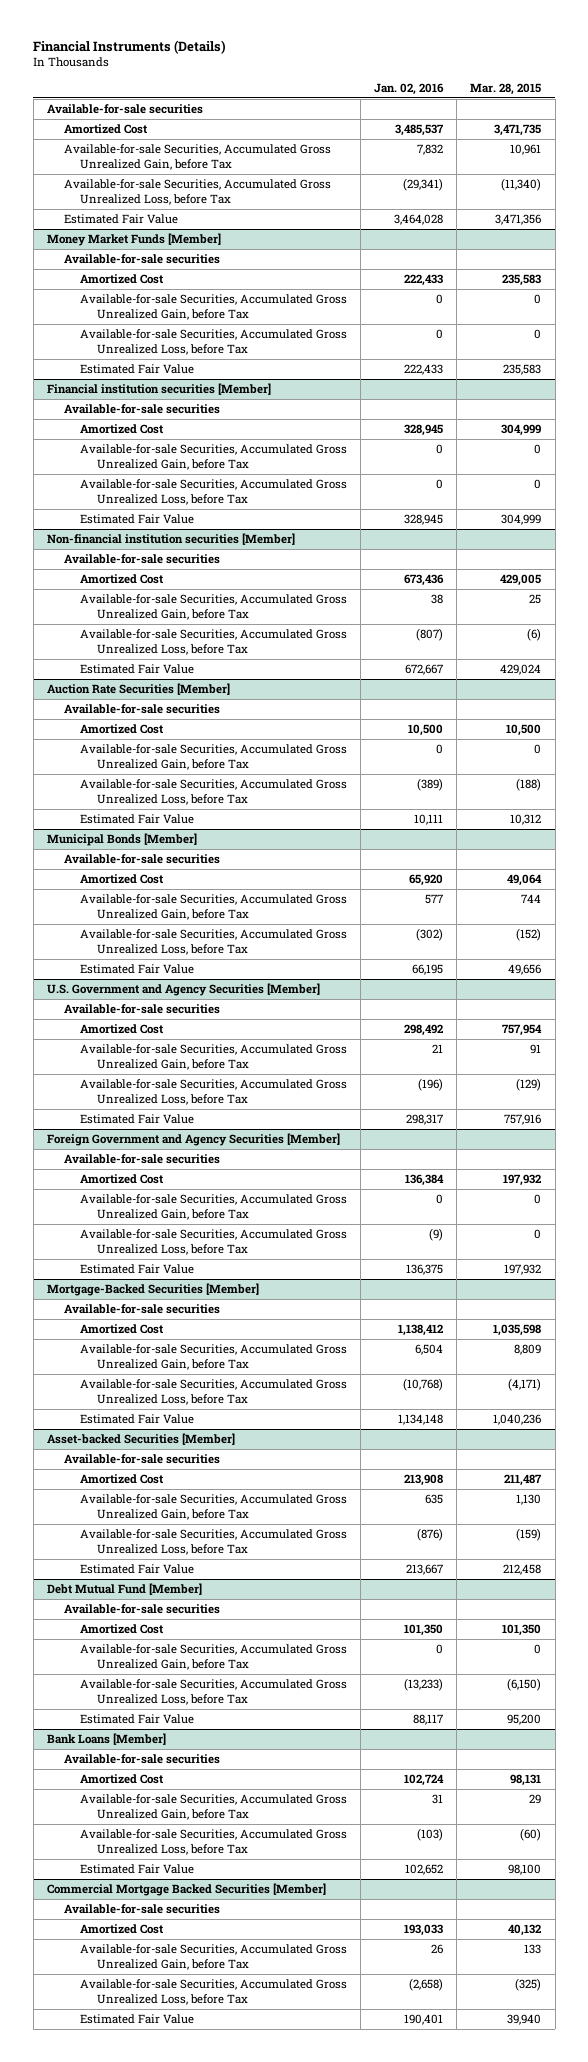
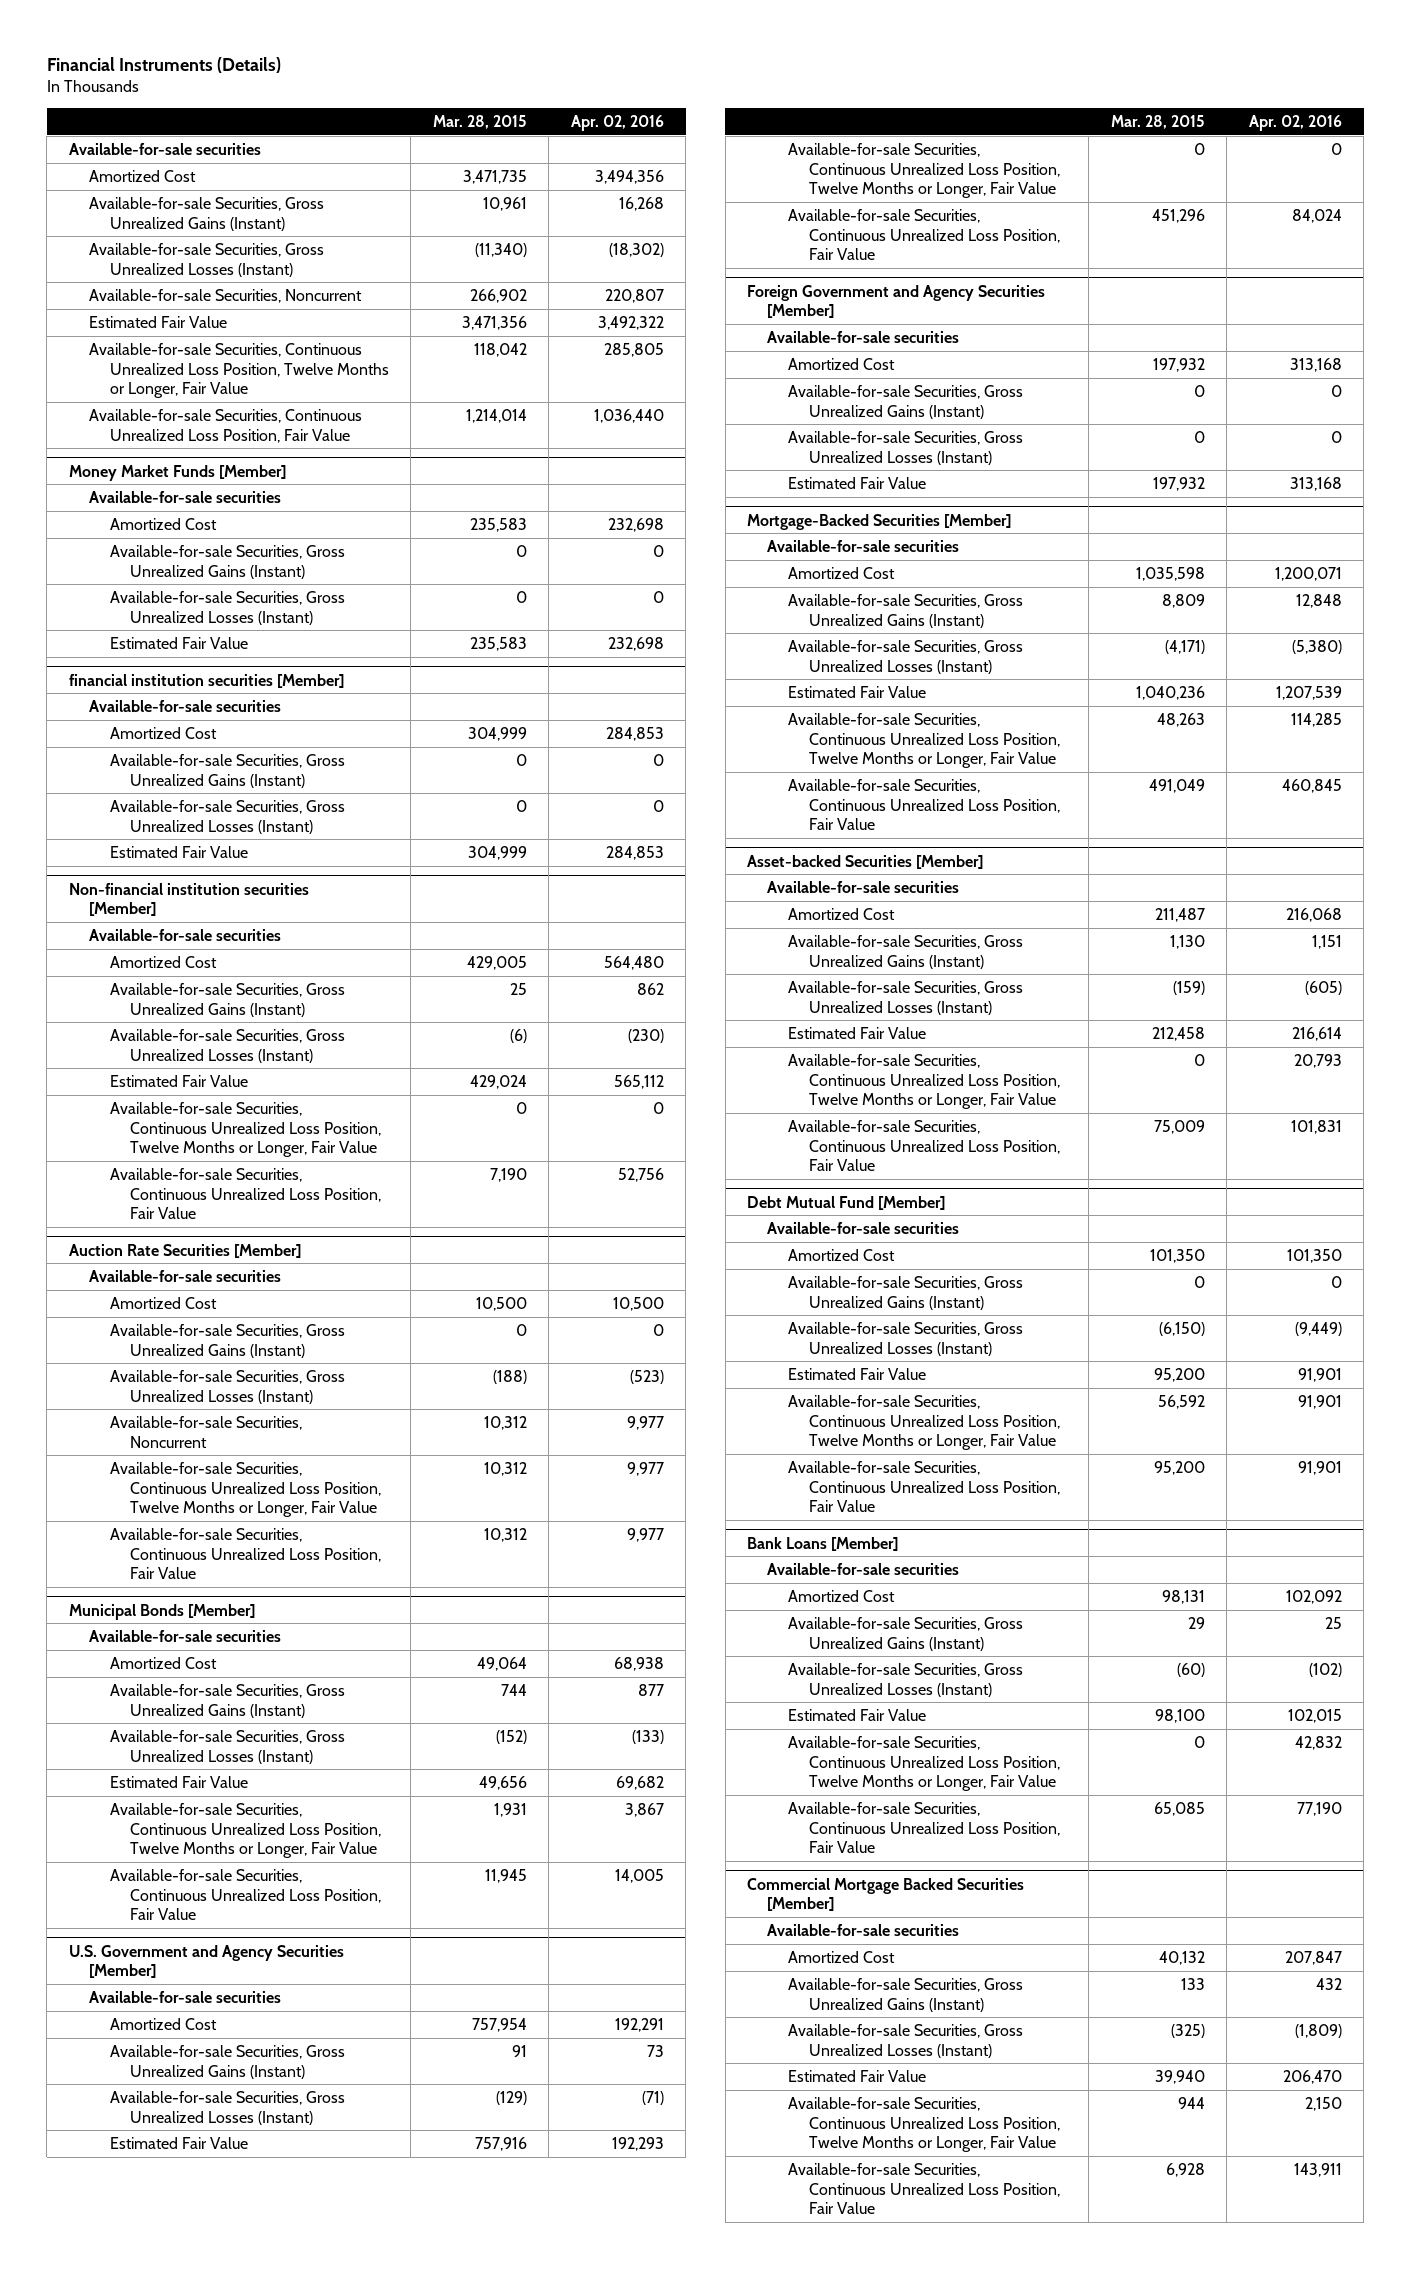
- | Jan. 02, 2016 | Mar. 28, 2015
+ | Mar. 28, 2015 | Apr. 02, 2016
- Available-for-sale Securities, Accumulated Gross Unrealized Gain, before Tax | 7,832 | 10,961
- Available-for-sale Securities, Accumulated Gross Unrealized Loss, before Tax | (29,341) | (11,340)
+ Available-for-sale Securities, Gross Unrealized Gains (Instant) | 10,961 | 16,268
+ Available-for-sale Securities, Gross Unrealized Losses (Instant) | (11,340) | (18,302)
+ Available-for-sale Securities, Noncurrent | 266,902 | 220,807
+ Available-for-sale Securities, Continuous Unrealized Loss Position, Twelve Months or Longer, Fair Value | 118,042 | 285,805
+ Available-for-sale Securities, Continuous Unrealized Loss Position, Fair Value | 1,214,014 | 1,036,440
@ Money Market Funds [Member]
- Available-for-sale Securities, Accumulated Gross Unrealized Gain, before Tax | 0 | 0
- Available-for-sale Securities, Accumulated Gross Unrealized Loss, before Tax | 0 | 0
+ Available-for-sale Securities, Gross Unrealized Gains (Instant) | 0 | 0
+ Available-for-sale Securities, Gross Unrealized Losses (Instant) | 0 | 0
- Financial institution securities [Member]
+ financial institution securities [Member]
- Available-for-sale Securities, Accumulated Gross Unrealized Gain, before Tax | 0 | 0
- Available-for-sale Securities, Accumulated Gross Unrealized Loss, before Tax | 0 | 0
+ Available-for-sale Securities, Gross Unrealized Gains (Instant) | 0 | 0
+ Available-for-sale Securities, Gross Unrealized Losses (Instant) | 0 | 0
@ Non-financial institution securities [Member]
- Available-for-sale Securities, Accumulated Gross Unrealized Gain, before Tax | 38 | 25
- Available-for-sale Securities, Accumulated Gross Unrealized Loss, before Tax | (807) | (6)
+ Available-for-sale Securities, Gross Unrealized Gains (Instant) | 25 | 862
+ Available-for-sale Securities, Gross Unrealized Losses (Instant) | (6) | (230)
+ Available-for-sale Securities, Continuous Unrealized Loss Position, Twelve Months or Longer, Fair Value | 0 | 0
+ Available-for-sale Securities, Continuous Unrealized Loss Position, Fair Value | 7,190 | 52,756
@ Auction Rate Securities [Member]
- Available-for-sale Securities, Accumulated Gross Unrealized Gain, before Tax | 0 | 0
- Available-for-sale Securities, Accumulated Gross Unrealized Loss, before Tax | (389) | (188)
- Estimated Fair Value | 10,111 | 10,312
+ Available-for-sale Securities, Gross Unrealized Gains (Instant) | 0 | 0
+ Available-for-sale Securities, Gross Unrealized Losses (Instant) | (188) | (523)
+ Available-for-sale Securities, Noncurrent | 10,312 | 9,977
+ Available-for-sale Securities, Continuous Unrealized Loss Position, Twelve Months or Longer, Fair Value | 10,312 | 9,977
+ Available-for-sale Securities, Continuous Unrealized Loss Position, Fair Value | 10,312 | 9,977
@ Municipal Bonds [Member]
- Available-for-sale Securities, Accumulated Gross Unrealized Gain, before Tax | 577 | 744
- Available-for-sale Securities, Accumulated Gross Unrealized Loss, before Tax | (302) | (152)
+ Available-for-sale Securities, Gross Unrealized Gains (Instant) | 744 | 877
+ Available-for-sale Securities, Gross Unrealized Losses (Instant) | (152) | (133)
+ Available-for-sale Securities, Continuous Unrealized Loss Position, Twelve Months or Longer, Fair Value | 1,931 | 3,867
+ Available-for-sale Securities, Continuous Unrealized Loss Position, Fair Value | 11,945 | 14,005
@ U.S. Government and Agency Securities [Member]
- Available-for-sale Securities, Accumulated Gross Unrealized Gain, before Tax | 21 | 91
- Available-for-sale Securities, Accumulated Gross Unrealized Loss, before Tax | (196) | (129)
+ Available-for-sale Securities, Gross Unrealized Gains (Instant) | 91 | 73
+ Available-for-sale Securities, Gross Unrealized Losses (Instant) | (129) | (71)
+ Available-for-sale Securities, Continuous Unrealized Loss Position, Twelve Months or Longer, Fair Value | 0 | 0
+ Available-for-sale Securities, Continuous Unrealized Loss Position, Fair Value | 451,296 | 84,024
@ Foreign Government and Agency Securities [Member]
- Available-for-sale Securities, Accumulated Gross Unrealized Gain, before Tax | 0 | 0
- Available-for-sale Securities, Accumulated Gross Unrealized Loss, before Tax | (9) | 0
+ Available-for-sale Securities, Gross Unrealized Gains (Instant) | 0 | 0
+ Available-for-sale Securities, Gross Unrealized Losses (Instant) | 0 | 0
@ Mortgage-Backed Securities [Member]
- Available-for-sale Securities, Accumulated Gross Unrealized Gain, before Tax | 6,504 | 8,809
- Available-for-sale Securities, Accumulated Gross Unrealized Loss, before Tax | (10,768) | (4,171)
+ Available-for-sale Securities, Gross Unrealized Gains (Instant) | 8,809 | 12,848
+ Available-for-sale Securities, Gross Unrealized Losses (Instant) | (4,171) | (5,380)
+ Available-for-sale Securities, Continuous Unrealized Loss Position, Twelve Months or Longer, Fair Value | 48,263 | 114,285
+ Available-for-sale Securities, Continuous Unrealized Loss Position, Fair Value | 491,049 | 460,845
@ Asset-backed Securities [Member]
- Available-for-sale Securities, Accumulated Gross Unrealized Gain, before Tax | 635 | 1,130
- Available-for-sale Securities, Accumulated Gross Unrealized Loss, before Tax | (876) | (159)
+ Available-for-sale Securities, Gross Unrealized Gains (Instant) | 1,130 | 1,151
+ Available-for-sale Securities, Gross Unrealized Losses (Instant) | (159) | (605)
+ Available-for-sale Securities, Continuous Unrealized Loss Position, Twelve Months or Longer, Fair Value | 0 | 20,793
+ Available-for-sale Securities, Continuous Unrealized Loss Position, Fair Value | 75,009 | 101,831
@ Debt Mutual Fund [Member]
- Available-for-sale Securities, Accumulated Gross Unrealized Gain, before Tax | 0 | 0
- Available-for-sale Securities, Accumulated Gross Unrealized Loss, before Tax | (13,233) | (6,150)
+ Available-for-sale Securities, Gross Unrealized Gains (Instant) | 0 | 0
+ Available-for-sale Securities, Gross Unrealized Losses (Instant) | (6,150) | (9,449)
+ Available-for-sale Securities, Continuous Unrealized Loss Position, Twelve Months or Longer, Fair Value | 56,592 | 91,901
+ Available-for-sale Securities, Continuous Unrealized Loss Position, Fair Value | 95,200 | 91,901
@ Bank Loans [Member]
- Available-for-sale Securities, Accumulated Gross Unrealized Gain, before Tax | 31 | 29
- Available-for-sale Securities, Accumulated Gross Unrealized Loss, before Tax | (103) | (60)
+ Available-for-sale Securities, Gross Unrealized Gains (Instant) | 29 | 25
+ Available-for-sale Securities, Gross Unrealized Losses (Instant) | (60) | (102)
+ Available-for-sale Securities, Continuous Unrealized Loss Position, Twelve Months or Longer, Fair Value | 0 | 42,832
+ Available-for-sale Securities, Continuous Unrealized Loss Position, Fair Value | 65,085 | 77,190
@ Commercial Mortgage Backed Securities [Member]
- Available-for-sale Securities, Accumulated Gross Unrealized Gain, before Tax | 26 | 133
- Available-for-sale Securities, Accumulated Gross Unrealized Loss, before Tax | (2,658) | (325)
+ Available-for-sale Securities, Gross Unrealized Gains (Instant) | 133 | 432
+ Available-for-sale Securities, Gross Unrealized Losses (Instant) | (325) | (1,809)
+ Available-for-sale Securities, Continuous Unrealized Loss Position, Twelve Months or Longer, Fair Value | 944 | 2,150
+ Available-for-sale Securities, Continuous Unrealized Loss Position, Fair Value | 6,928 | 143,911

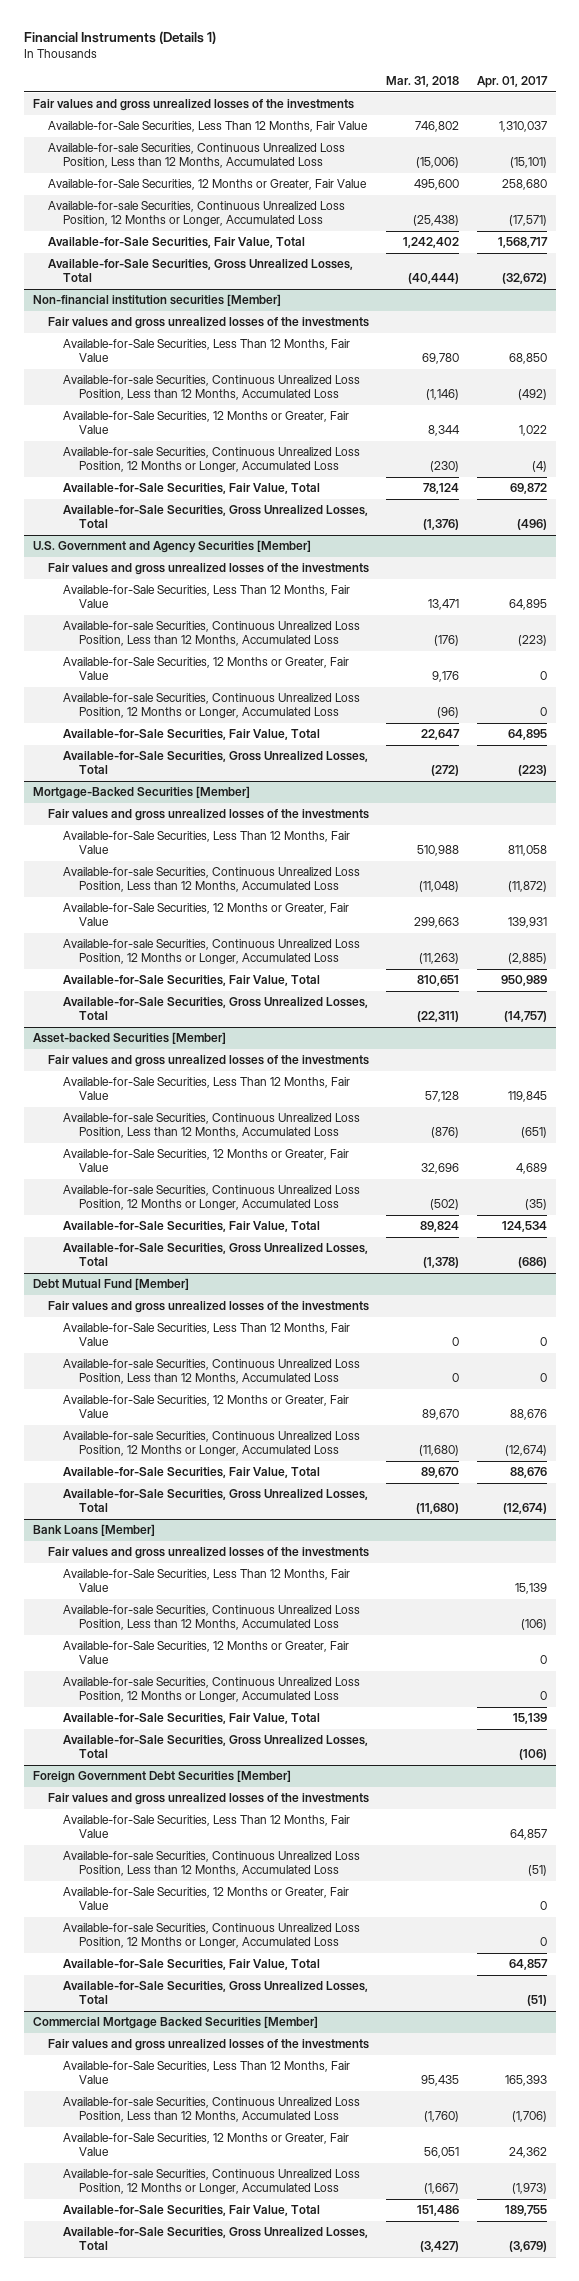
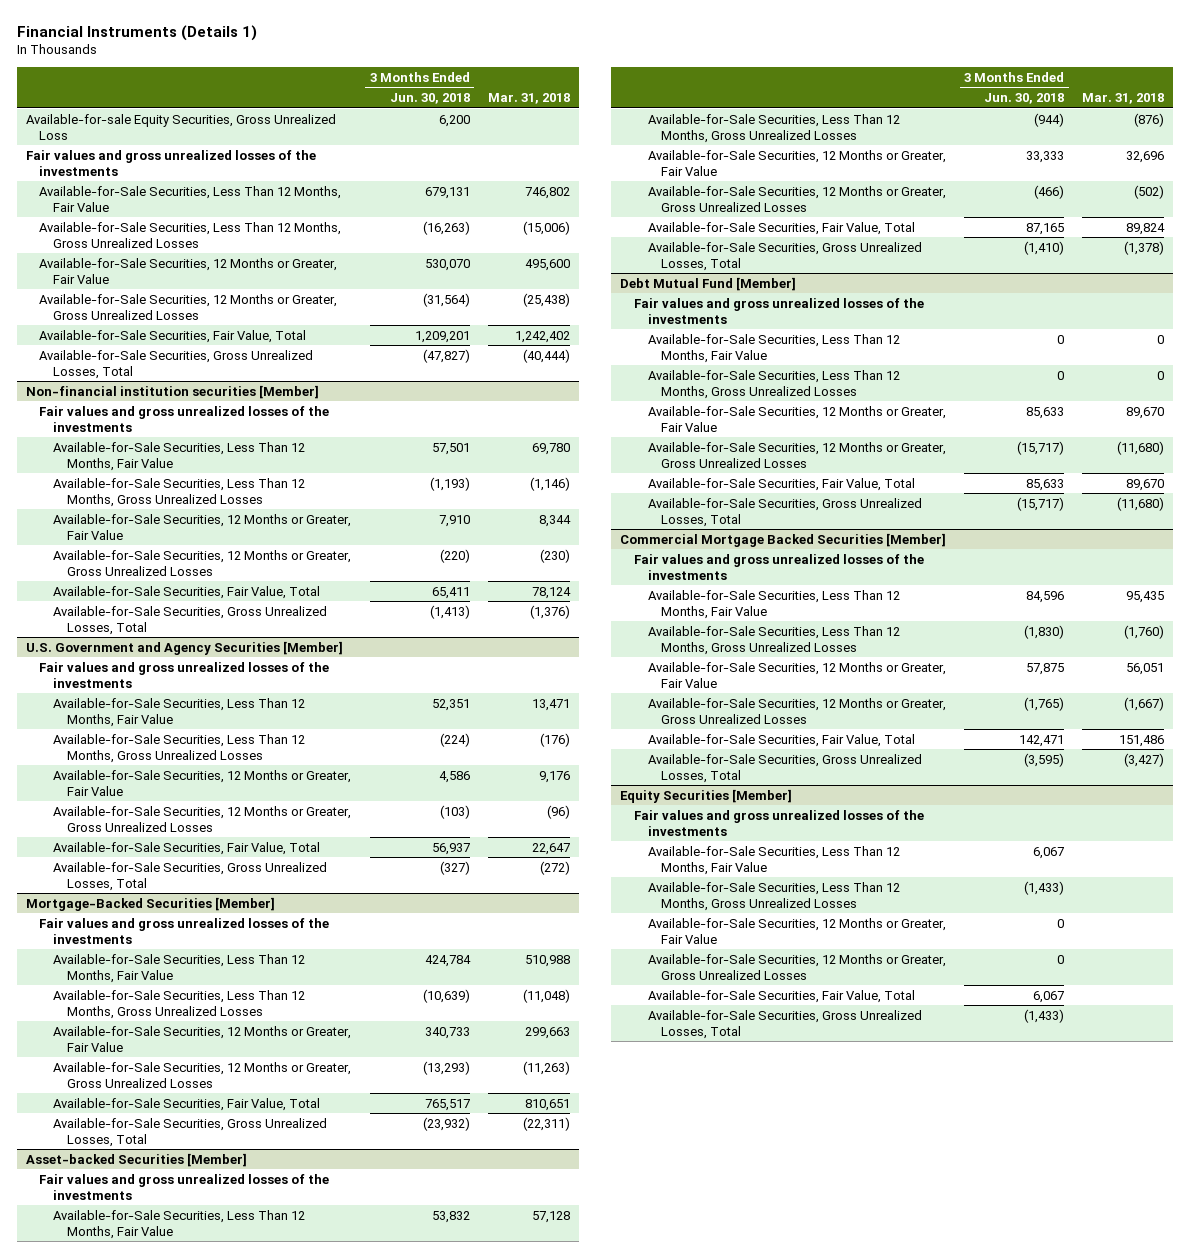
- | Mar. 31, 2018 | Apr. 01, 2017
+ | 3 Months Ended Jun. 30, 2018 | Mar. 31, 2018
+ Available-for-sale Equity Securities, Gross Unrealized Loss | 6,200 |
- Available-for-sale Securities, Continuous Unrealized Loss Position, Less than 12 Months, Accumulated Loss | (15,006) | (15,101)
+ Available-for-Sale Securities, Less Than 12 Months, Gross Unrealized Losses | (16,263) | (15,006)
- Available-for-sale Securities, Continuous Unrealized Loss Position, 12 Months or Longer, Accumulated Loss | (25,438) | (17,571)
+ Available-for-Sale Securities, 12 Months or Greater, Gross Unrealized Losses | (31,564) | (25,438)
@ Non-financial institution securities [Member]
- Available-for-sale Securities, Continuous Unrealized Loss Position, Less than 12 Months, Accumulated Loss | (1,146) | (492)
+ Available-for-Sale Securities, Less Than 12 Months, Gross Unrealized Losses | (1,193) | (1,146)
- Available-for-sale Securities, Continuous Unrealized Loss Position, 12 Months or Longer, Accumulated Loss | (230) | (4)
+ Available-for-Sale Securities, 12 Months or Greater, Gross Unrealized Losses | (220) | (230)
@ U.S. Government and Agency Securities [Member]
- Available-for-sale Securities, Continuous Unrealized Loss Position, Less than 12 Months, Accumulated Loss | (176) | (223)
+ Available-for-Sale Securities, Less Than 12 Months, Gross Unrealized Losses | (224) | (176)
- Available-for-sale Securities, Continuous Unrealized Loss Position, 12 Months or Longer, Accumulated Loss | (96) | 0
+ Available-for-Sale Securities, 12 Months or Greater, Gross Unrealized Losses | (103) | (96)
@ Mortgage-Backed Securities [Member]
- Available-for-sale Securities, Continuous Unrealized Loss Position, Less than 12 Months, Accumulated Loss | (11,048) | (11,872)
+ Available-for-Sale Securities, Less Than 12 Months, Gross Unrealized Losses | (10,639) | (11,048)
- Available-for-sale Securities, Continuous Unrealized Loss Position, 12 Months or Longer, Accumulated Loss | (11,263) | (2,885)
+ Available-for-Sale Securities, 12 Months or Greater, Gross Unrealized Losses | (13,293) | (11,263)
@ Asset-backed Securities [Member]
- Available-for-sale Securities, Continuous Unrealized Loss Position, Less than 12 Months, Accumulated Loss | (876) | (651)
+ Available-for-Sale Securities, Less Than 12 Months, Gross Unrealized Losses | (944) | (876)
- Available-for-sale Securities, Continuous Unrealized Loss Position, 12 Months or Longer, Accumulated Loss | (502) | (35)
+ Available-for-Sale Securities, 12 Months or Greater, Gross Unrealized Losses | (466) | (502)
@ Debt Mutual Fund [Member]
- Available-for-sale Securities, Continuous Unrealized Loss Position, Less than 12 Months, Accumulated Loss | 0 | 0
+ Available-for-Sale Securities, Less Than 12 Months, Gross Unrealized Losses | 0 | 0
- Available-for-sale Securities, Continuous Unrealized Loss Position, 12 Months or Longer, Accumulated Loss | (11,680) | (12,674)
+ Available-for-Sale Securities, 12 Months or Greater, Gross Unrealized Losses | (15,717) | (11,680)
- Bank Loans [Member]
- Fair values and gross unrealized losses of the investments
- Available-for-Sale Securities, Less Than 12 Months, Fair Value | | 15,139
- Available-for-sale Securities, Continuous Unrealized Loss Position, Less than 12 Months, Accumulated Loss | | (106)
- Available-for-Sale Securities, 12 Months or Greater, Fair Value | | 0
- Available-for-sale Securities, Continuous Unrealized Loss Position, 12 Months or Longer, Accumulated Loss | | 0
- Available-for-Sale Securities, Fair Value, Total | | 15,139
- Available-for-Sale Securities, Gross Unrealized Losses, Total | | (106)
- Foreign Government Debt Securities [Member]
- Fair values and gross unrealized losses of the investments
- Available-for-Sale Securities, Less Than 12 Months, Fair Value | | 64,857
- Available-for-sale Securities, Continuous Unrealized Loss Position, Less than 12 Months, Accumulated Loss | | (51)
- Available-for-Sale Securities, 12 Months or Greater, Fair Value | | 0
- Available-for-sale Securities, Continuous Unrealized Loss Position, 12 Months or Longer, Accumulated Loss | | 0
- Available-for-Sale Securities, Fair Value, Total | | 64,857
- Available-for-Sale Securities, Gross Unrealized Losses, Total | | (51)
@ Commercial Mortgage Backed Securities [Member]
- Available-for-sale Securities, Continuous Unrealized Loss Position, Less than 12 Months, Accumulated Loss | (1,760) | (1,706)
+ Available-for-Sale Securities, Less Than 12 Months, Gross Unrealized Losses | (1,830) | (1,760)
- Available-for-sale Securities, Continuous Unrealized Loss Position, 12 Months or Longer, Accumulated Loss | (1,667) | (1,973)
+ Available-for-Sale Securities, 12 Months or Greater, Gross Unrealized Losses | (1,765) | (1,667)
+ Equity Securities [Member]
+ Fair values and gross unrealized losses of the investments
+ Available-for-Sale Securities, Less Than 12 Months, Fair Value | 6,067 |
+ Available-for-Sale Securities, Less Than 12 Months, Gross Unrealized Losses | (1,433) |
+ Available-for-Sale Securities, 12 Months or Greater, Fair Value | 0 |
+ Available-for-Sale Securities, 12 Months or Greater, Gross Unrealized Losses | 0 |
+ Available-for-Sale Securities, Fair Value, Total | 6,067 |
+ Available-for-Sale Securities, Gross Unrealized Losses, Total | (1,433) |

